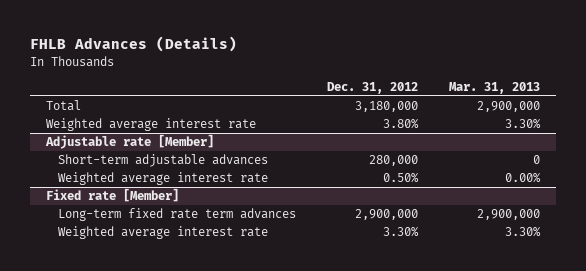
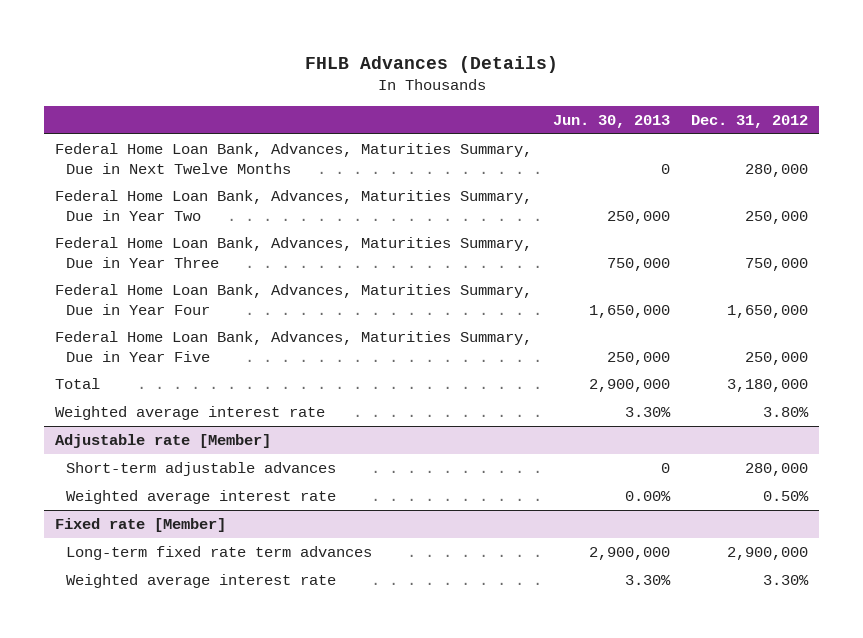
- | Dec. 31, 2012 | Mar. 31, 2013
+ | Jun. 30, 2013 | Dec. 31, 2012
+ Federal Home Loan Bank, Advances, Maturities Summary, Due in Next Twelve Months | 0 | 280,000
+ Federal Home Loan Bank, Advances, Maturities Summary, Due in Year Two | 250,000 | 250,000
+ Federal Home Loan Bank, Advances, Maturities Summary, Due in Year Three | 750,000 | 750,000
+ Federal Home Loan Bank, Advances, Maturities Summary, Due in Year Four | 1,650,000 | 1,650,000
+ Federal Home Loan Bank, Advances, Maturities Summary, Due in Year Five | 250,000 | 250,000

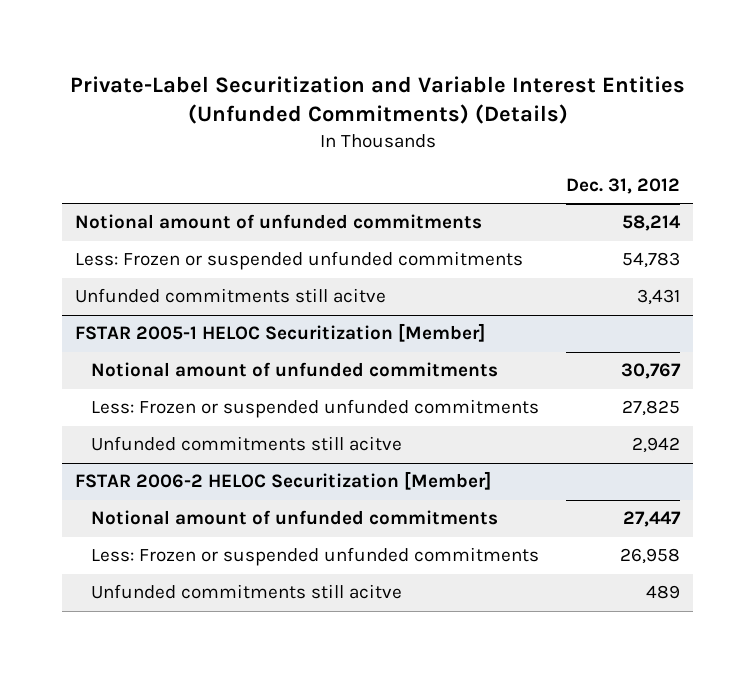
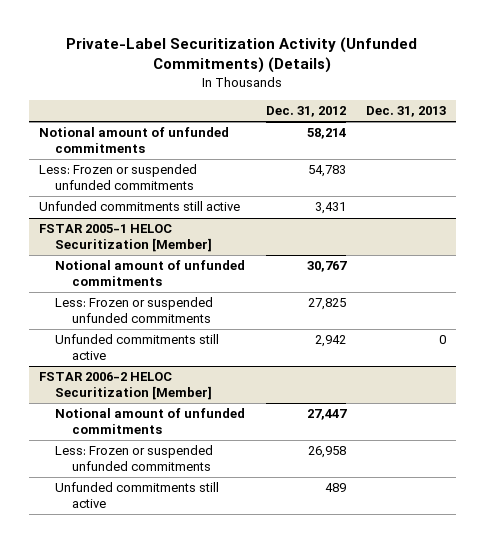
- Private-Label Securitization and Variable Interest Entities (Unfunded Commitments) (Details)
+ Private-Label Securitization Activity (Unfunded Commitments) (Details)
- | Dec. 31, 2012
+ | Dec. 31, 2012 | Dec. 31, 2013
- Unfunded commitments still acitve | 3,431
+ Unfunded commitments still active | 3,431 |
@ FSTAR 2005-1 HELOC Securitization [Member]
- Unfunded commitments still acitve | 2,942
+ Unfunded commitments still active | 2,942 | 0
@ FSTAR 2006-2 HELOC Securitization [Member]
- Unfunded commitments still acitve | 489
+ Unfunded commitments still active | 489 |

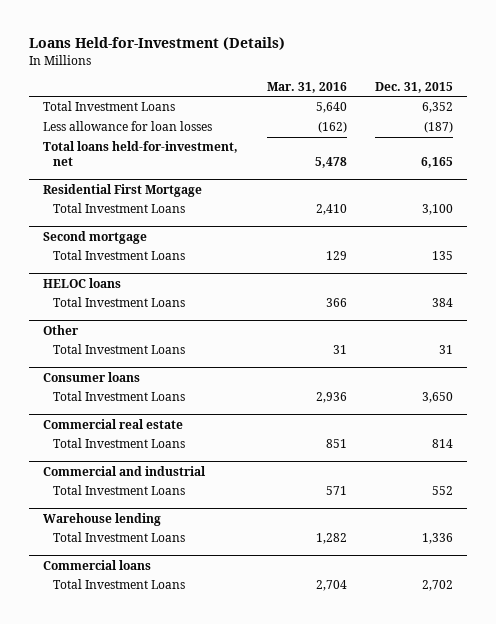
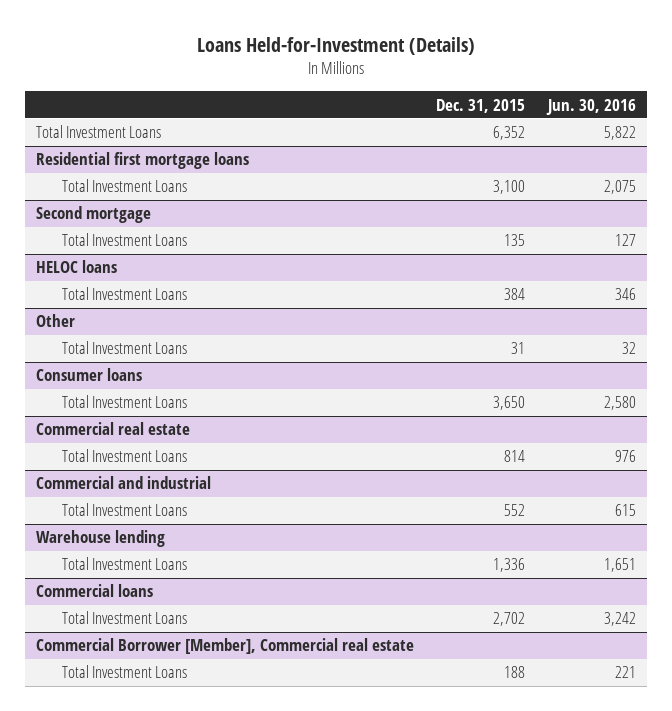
- | Mar. 31, 2016 | Dec. 31, 2015
+ | Dec. 31, 2015 | Jun. 30, 2016
- Less allowance for loan losses | (162) | (187)
- Total loans held-for-investment, net | 5,478 | 6,165
- Residential First Mortgage
+ Residential first mortgage loans
+ Commercial Borrower [Member], Commercial real estate
+ Total Investment Loans | 188 | 221

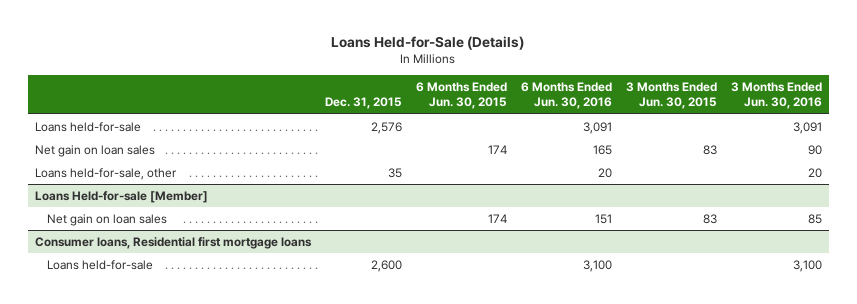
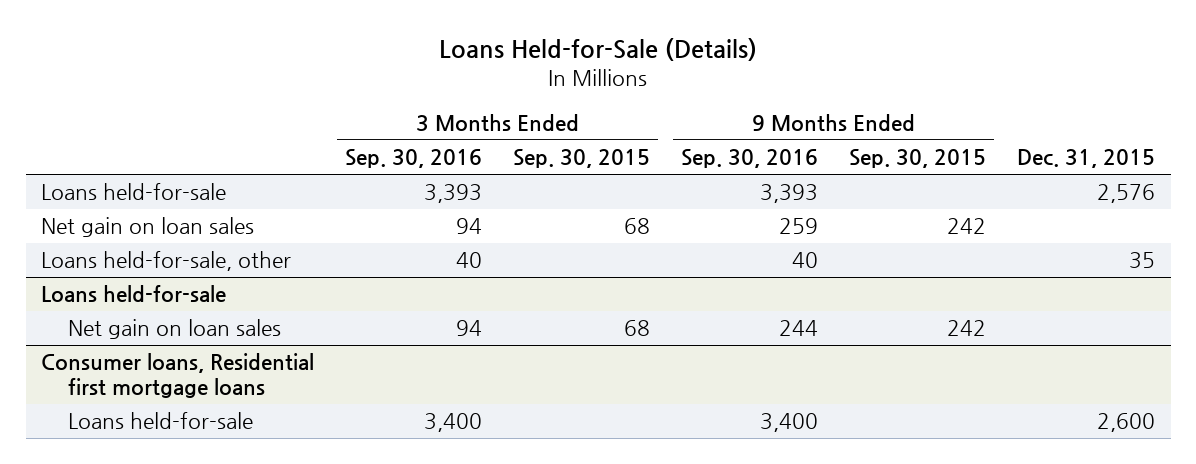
- | Dec. 31, 2015 | 6 Months Ended Jun. 30, 2015 | 6 Months Ended Jun. 30, 2016 | 3 Months Ended Jun. 30, 2015 | 3 Months Ended Jun. 30, 2016
+ | 3 Months Ended Sep. 30, 2016 | 3 Months Ended Sep. 30, 2015 | 9 Months Ended Sep. 30, 2016 | 9 Months Ended Sep. 30, 2015 | Dec. 31, 2015
- Loans Held-for-sale [Member]
+ Loans held-for-sale

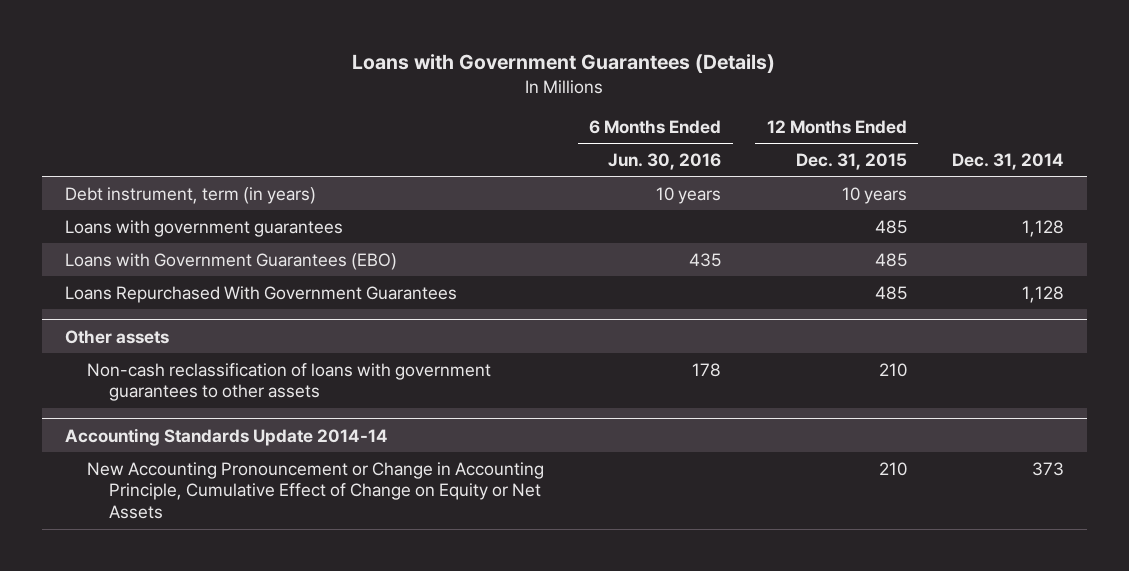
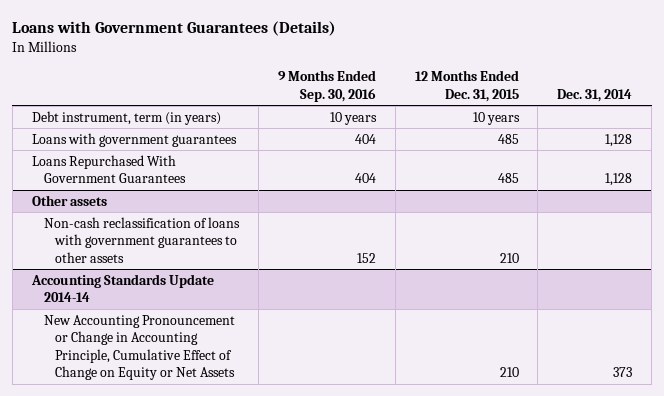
- | 6 Months Ended Jun. 30, 2016 | 12 Months Ended Dec. 31, 2015 | Dec. 31, 2014
+ | 9 Months Ended Sep. 30, 2016 | 12 Months Ended Dec. 31, 2015 | Dec. 31, 2014
- Loans with Government Guarantees (EBO) | 435 | 485 |

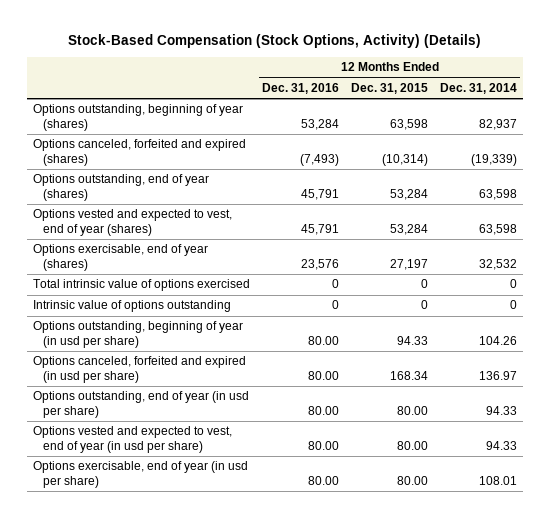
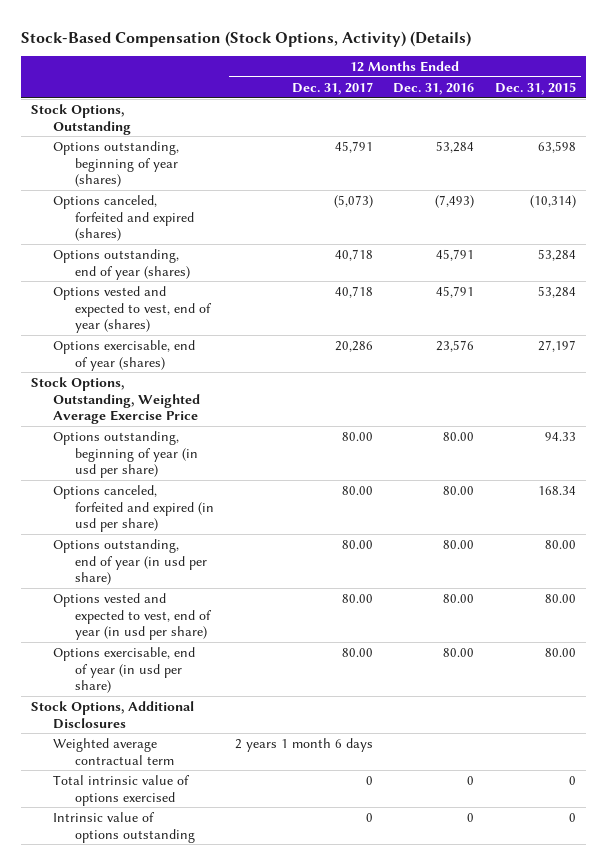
- | 12 Months Ended Dec. 31, 2016 | 12 Months Ended Dec. 31, 2015 | 12 Months Ended Dec. 31, 2014
+ | 12 Months Ended Dec. 31, 2017 | 12 Months Ended Dec. 31, 2016 | 12 Months Ended Dec. 31, 2015
+ Stock Options, Outstanding
+ Stock Options, Outstanding, Weighted Average Exercise Price
+ Stock Options, Additional Disclosures
+ Weighted average contractual term | 2 years 1 month 6 days | |
moved down: Total intrinsic value of options exercised | 0 | 0 | 0
moved down: Intrinsic value of options outstanding | 0 | 0 | 0

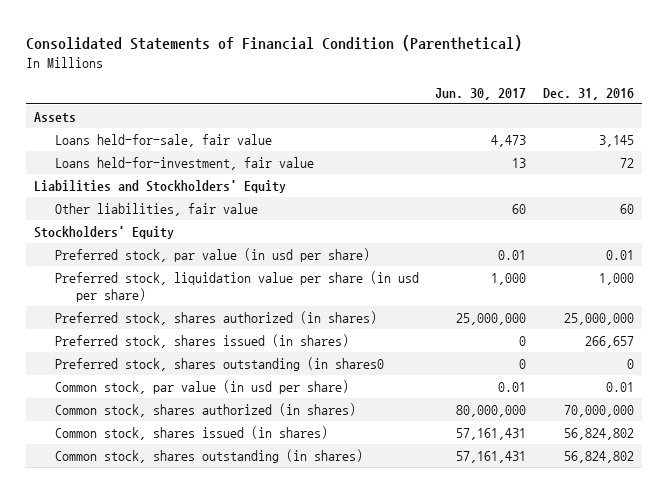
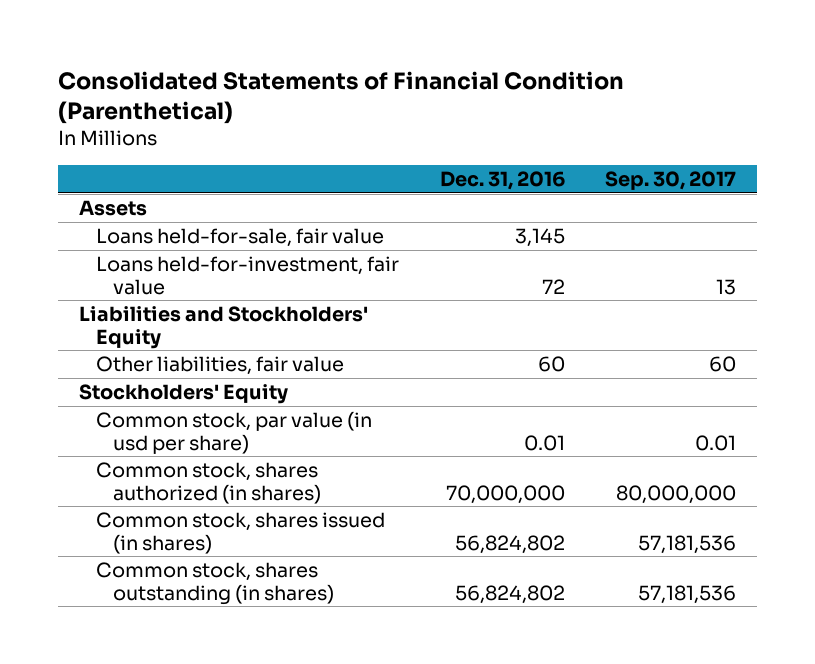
- | Jun. 30, 2017 | Dec. 31, 2016
+ | Dec. 31, 2016 | Sep. 30, 2017
- Preferred stock, par value (in usd per share) | 0.01 | 0.01
- Preferred stock, liquidation value per share (in usd per share) | 1,000 | 1,000
- Preferred stock, shares authorized (in shares) | 25,000,000 | 25,000,000
- Preferred stock, shares issued (in shares) | 0 | 266,657
- Preferred stock, shares outstanding (in shares0 | 0 | 0

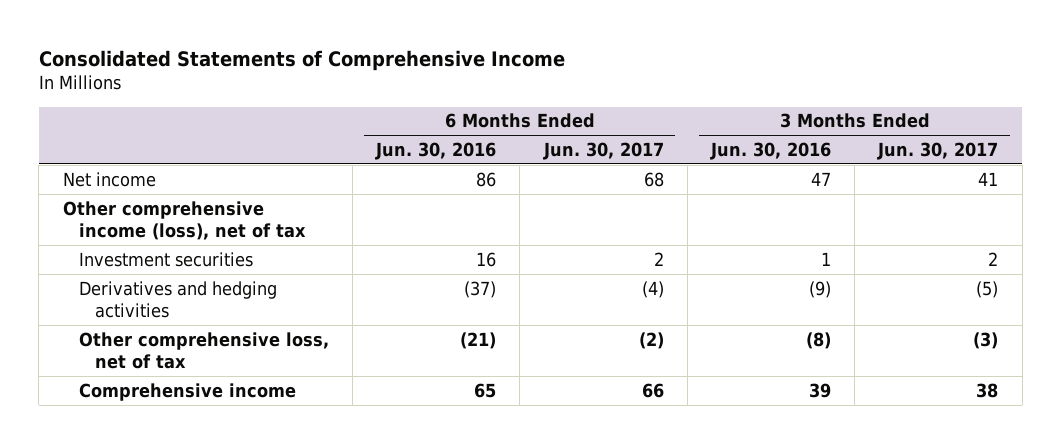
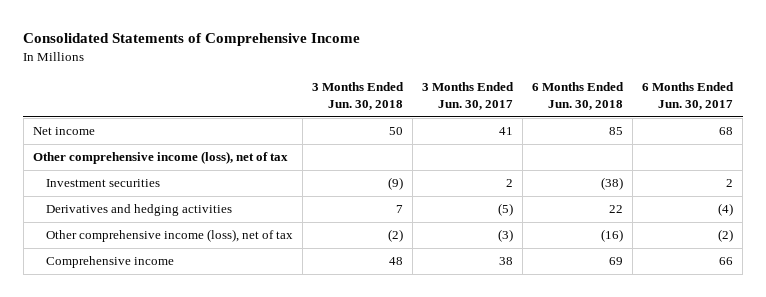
- | 6 Months Ended Jun. 30, 2016 | 6 Months Ended Jun. 30, 2017 | 3 Months Ended Jun. 30, 2016 | 3 Months Ended Jun. 30, 2017
+ | 3 Months Ended Jun. 30, 2018 | 3 Months Ended Jun. 30, 2017 | 6 Months Ended Jun. 30, 2018 | 6 Months Ended Jun. 30, 2017
- Other comprehensive loss, net of tax | (21) | (2) | (8) | (3)
+ Other comprehensive income (loss), net of tax | (2) | (3) | (16) | (2)

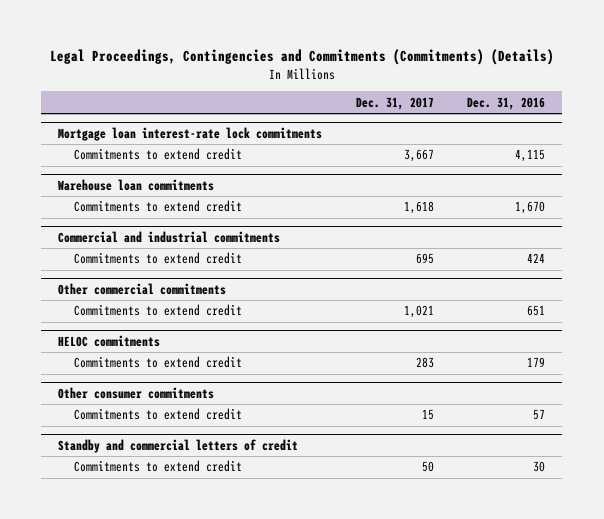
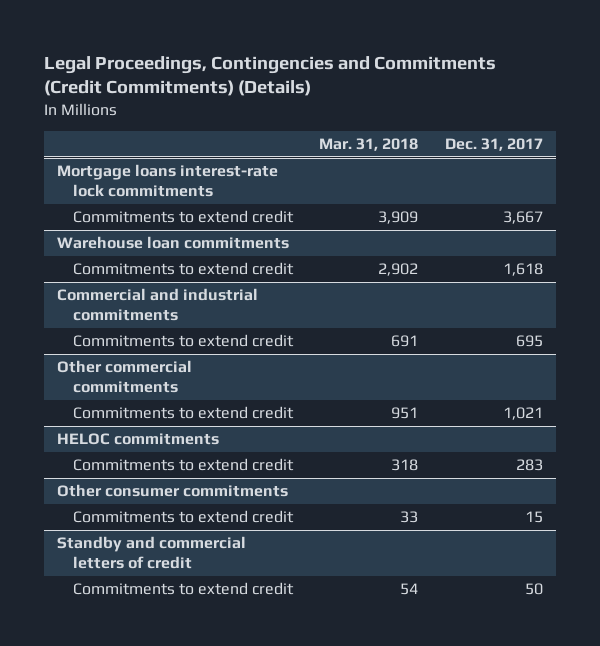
- Legal Proceedings, Contingencies and Commitments (Commitments) (Details)
+ Legal Proceedings, Contingencies and Commitments (Credit Commitments) (Details)
- | Dec. 31, 2017 | Dec. 31, 2016
+ | Mar. 31, 2018 | Dec. 31, 2017
- Mortgage loan interest-rate lock commitments
+ Mortgage loans interest-rate lock commitments

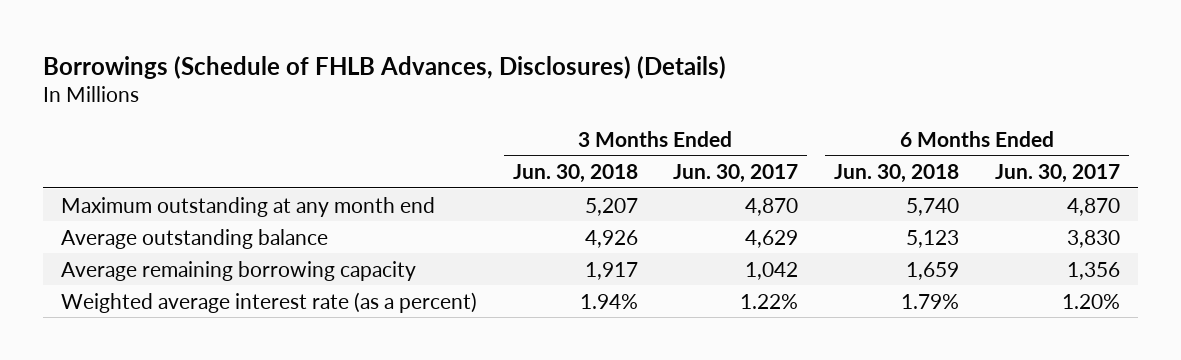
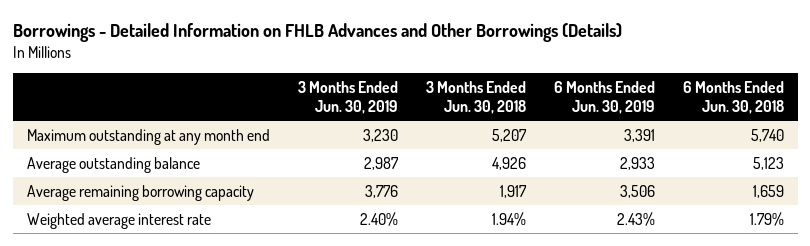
- Borrowings (Schedule of FHLB Advances, Disclosures) (Details)
+ Borrowings - Detailed Information on FHLB Advances and Other Borrowings (Details)
- | 3 Months Ended Jun. 30, 2018 | 3 Months Ended Jun. 30, 2017 | 6 Months Ended Jun. 30, 2018 | 6 Months Ended Jun. 30, 2017
+ | 3 Months Ended Jun. 30, 2019 | 3 Months Ended Jun. 30, 2018 | 6 Months Ended Jun. 30, 2019 | 6 Months Ended Jun. 30, 2018
- Weighted average interest rate (as a percent) | 1.94% | 1.22% | 1.79% | 1.20%
+ Weighted average interest rate | 2.40% | 1.94% | 2.43% | 1.79%

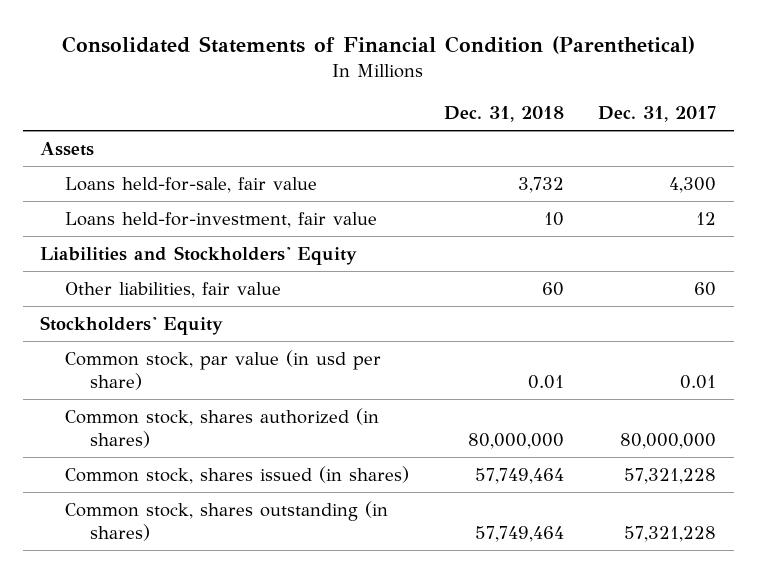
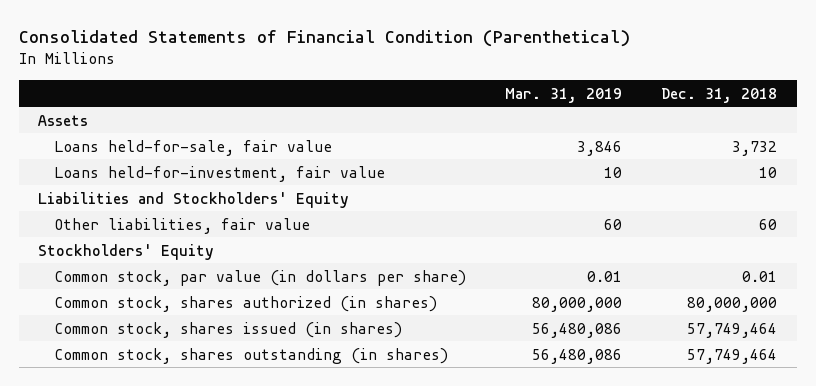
- | Dec. 31, 2018 | Dec. 31, 2017
+ | Mar. 31, 2019 | Dec. 31, 2018
- Common stock, par value (in usd per share) | 0.01 | 0.01
+ Common stock, par value (in dollars per share) | 0.01 | 0.01

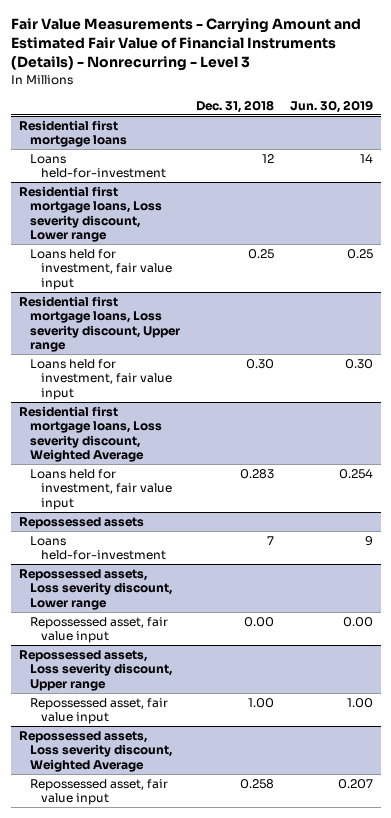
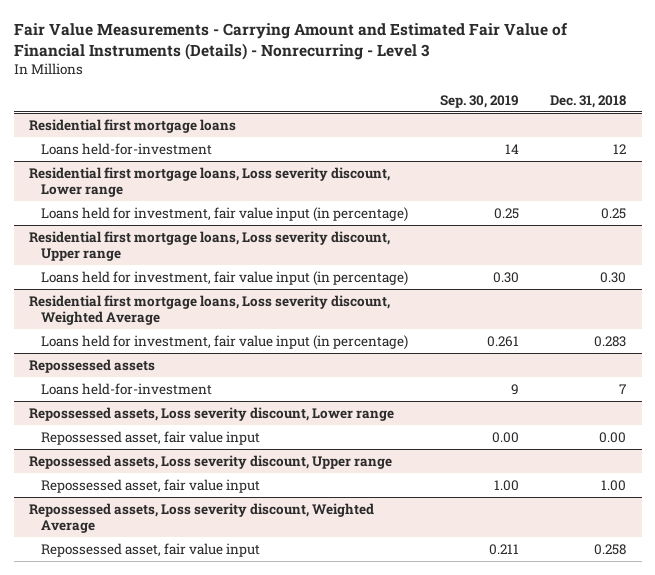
- | Dec. 31, 2018 | Jun. 30, 2019
+ | Sep. 30, 2019 | Dec. 31, 2018
@ Residential first mortgage loans, Loss severity discount, Lower range
- Loans held for investment, fair value input | 0.25 | 0.25
+ Loans held for investment, fair value input (in percentage) | 0.25 | 0.25
@ Residential first mortgage loans, Loss severity discount, Upper range
- Loans held for investment, fair value input | 0.30 | 0.30
+ Loans held for investment, fair value input (in percentage) | 0.30 | 0.30
@ Residential first mortgage loans, Loss severity discount, Weighted Average
- Loans held for investment, fair value input | 0.283 | 0.254
+ Loans held for investment, fair value input (in percentage) | 0.261 | 0.283

